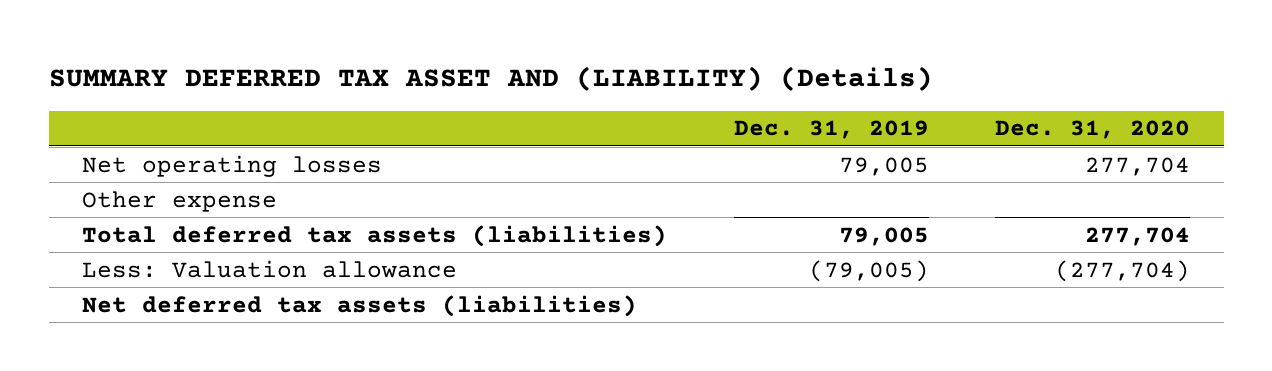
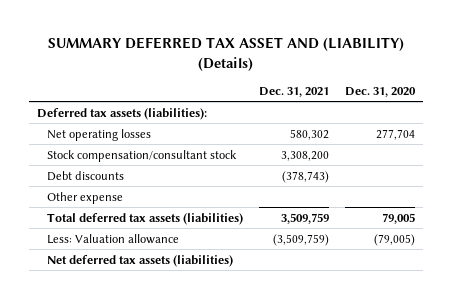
- | Dec. 31, 2019 | Dec. 31, 2020
+ | Dec. 31, 2021 | Dec. 31, 2020
+ Deferred tax assets (liabilities):
+ Stock compensation/consultant stock | 3,308,200 |
+ Debt discounts | (378,743) |
- Total deferred tax assets (liabilities) | 79,005 | 277,704
- Less: Valuation allowance | (79,005) | (277,704)
+ Total deferred tax assets (liabilities) | 3,509,759 | 79,005
+ Less: Valuation allowance | (3,509,759) | (79,005)

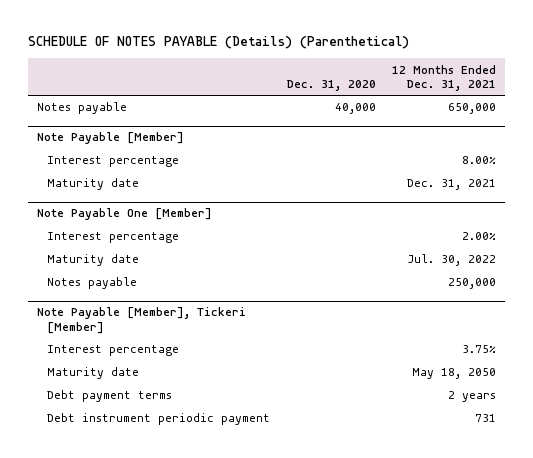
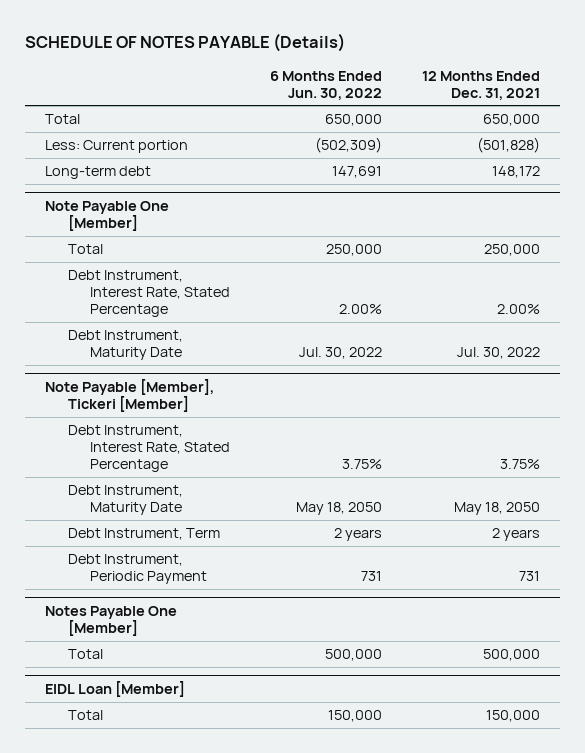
- SCHEDULE OF NOTES PAYABLE (Details) (Parenthetical)
+ SCHEDULE OF NOTES PAYABLE (Details)
- | Dec. 31, 2020 | 12 Months Ended Dec. 31, 2021
+ | 6 Months Ended Jun. 30, 2022 | 12 Months Ended Dec. 31, 2021
- Notes payable | 40,000 | 650,000
- Note Payable [Member]
- Interest percentage | | 8.00%
- Maturity date | | Dec. 31, 2021
+ Total | 650,000 | 650,000
+ Less: Current portion | (502,309) | (501,828)
+ Long-term debt | 147,691 | 148,172
@ Note Payable One [Member]
- Interest percentage | | 2.00%
- Maturity date | | Jul. 30, 2022
- Notes payable | | 250,000
+ Total | 250,000 | 250,000
+ Debt Instrument, Interest Rate, Stated Percentage | 2.00% | 2.00%
+ Debt Instrument, Maturity Date | Jul. 30, 2022 | Jul. 30, 2022
@ Note Payable [Member], Tickeri [Member]
- Interest percentage | | 3.75%
- Maturity date | | May 18, 2050
- Debt payment terms | | 2 years
- Debt instrument periodic payment | | 731
+ Debt Instrument, Interest Rate, Stated Percentage | 3.75% | 3.75%
+ Debt Instrument, Maturity Date | May 18, 2050 | May 18, 2050
+ Debt Instrument, Term | 2 years | 2 years
+ Debt Instrument, Periodic Payment | 731 | 731
+ Notes Payable One [Member]
+ Total | 500,000 | 500,000
+ EIDL Loan [Member]
+ Total | 150,000 | 150,000

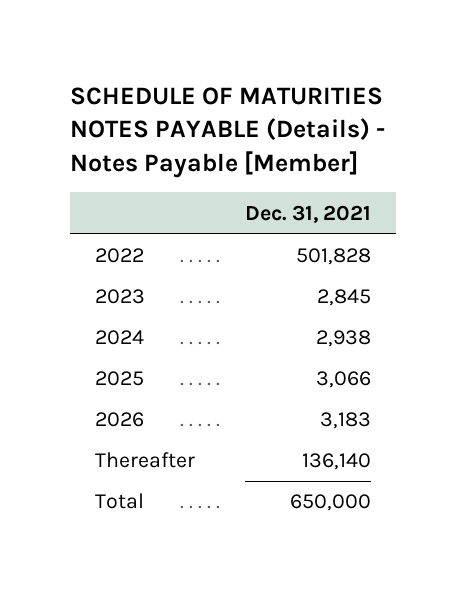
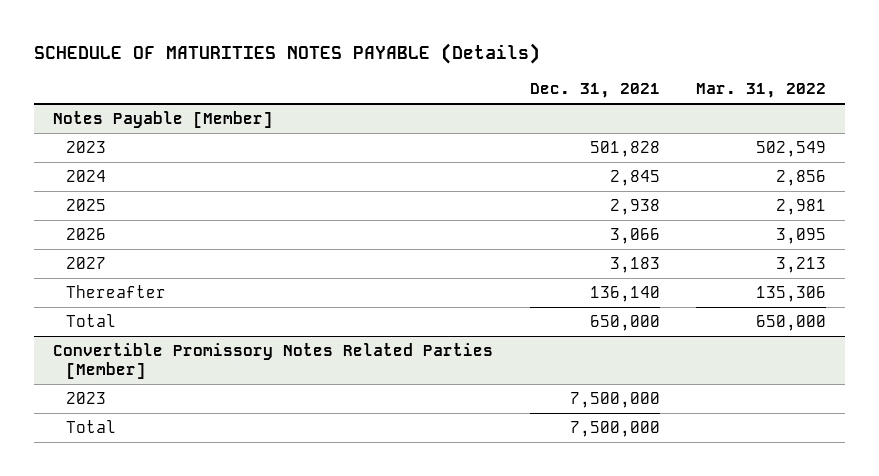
- SCHEDULE OF MATURITIES NOTES PAYABLE (Details) - Notes Payable [Member]
+ SCHEDULE OF MATURITIES NOTES PAYABLE (Details)
- | Dec. 31, 2021
+ | Dec. 31, 2021 | Mar. 31, 2022
- 2022 | 501,828
- 2023 | 2,845
- 2024 | 2,938
- 2025 | 3,066
- 2026 | 3,183
+ Notes Payable [Member]
+ 2023 | 501,828 | 502,549
+ 2024 | 2,845 | 2,856
+ 2025 | 2,938 | 2,981
+ 2026 | 3,066 | 3,095
+ 2027 | 3,183 | 3,213
+ Convertible Promissory Notes Related Parties [Member]
+ 2023 | 7,500,000 |
+ Total | 7,500,000 |

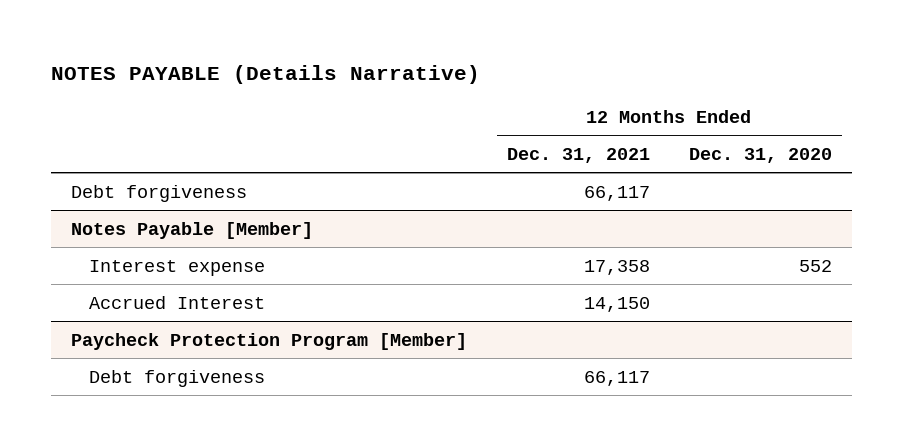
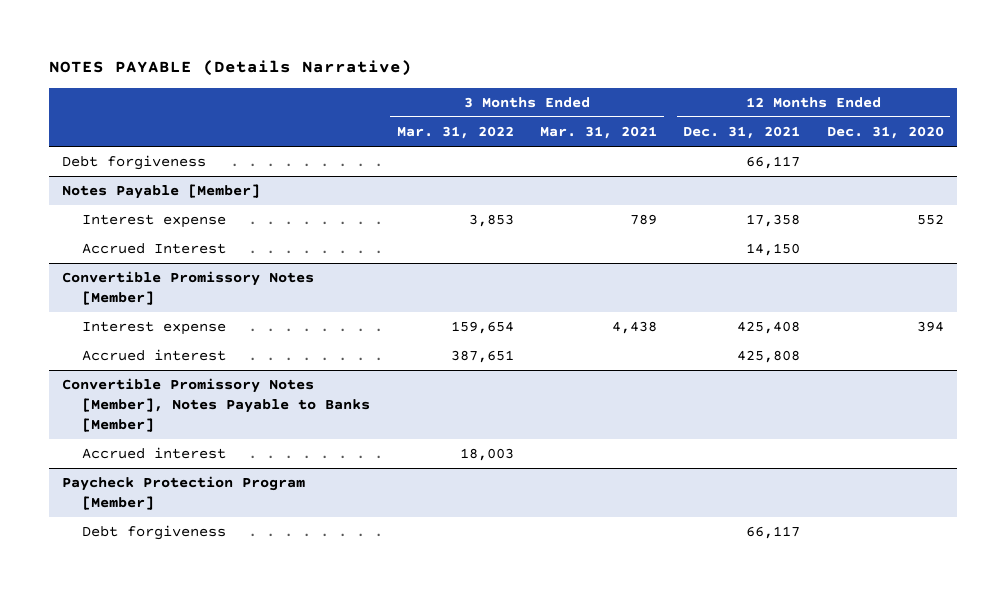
- | 12 Months Ended Dec. 31, 2021 | 12 Months Ended Dec. 31, 2020
+ | 3 Months Ended Mar. 31, 2022 | 3 Months Ended Mar. 31, 2021 | 12 Months Ended Dec. 31, 2021 | 12 Months Ended Dec. 31, 2020
+ Convertible Promissory Notes [Member]
+ Interest expense | 159,654 | 4,438 | 425,408 | 394
+ Accrued interest | 387,651 | | 425,808 |
+ Convertible Promissory Notes [Member], Notes Payable to Banks [Member]
+ Accrued interest | 18,003 | | |

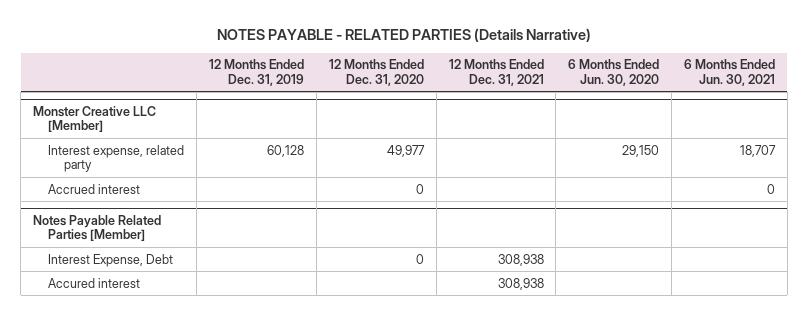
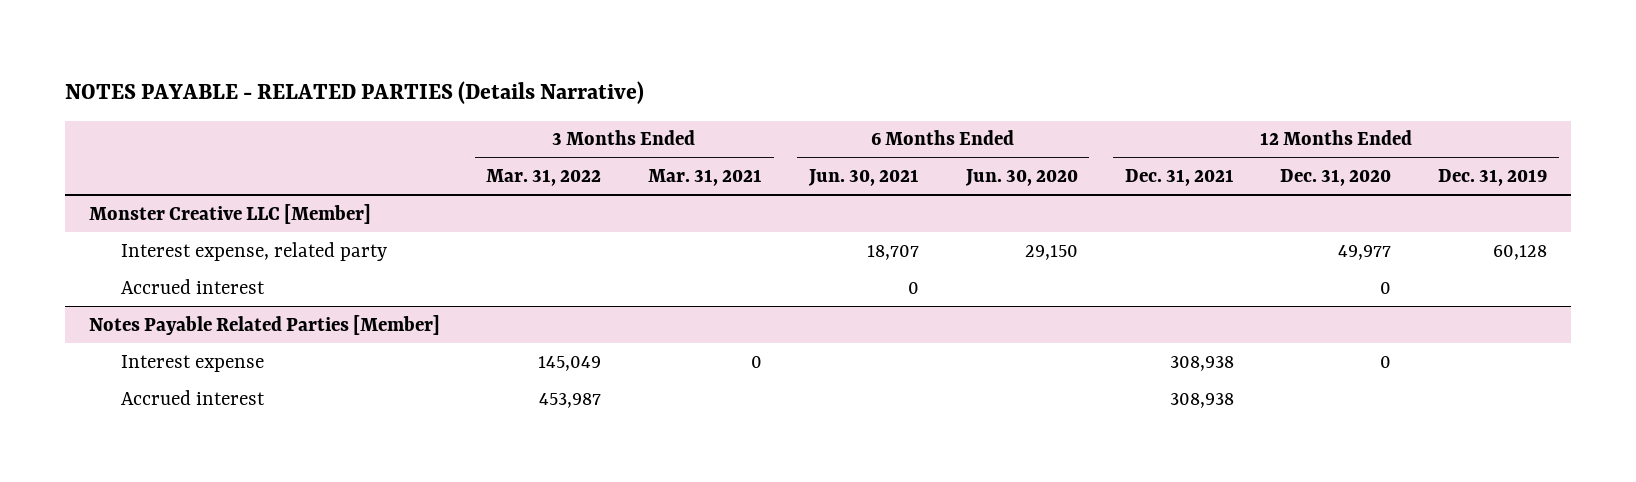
- | 12 Months Ended Dec. 31, 2019 | 12 Months Ended Dec. 31, 2020 | 12 Months Ended Dec. 31, 2021 | 6 Months Ended Jun. 30, 2020 | 6 Months Ended Jun. 30, 2021
+ | 3 Months Ended Mar. 31, 2022 | 3 Months Ended Mar. 31, 2021 | 6 Months Ended Jun. 30, 2021 | 6 Months Ended Jun. 30, 2020 | 12 Months Ended Dec. 31, 2021 | 12 Months Ended Dec. 31, 2020 | 12 Months Ended Dec. 31, 2019
@ Notes Payable Related Parties [Member]
- Interest Expense, Debt | | 0 | 308,938 | |
- Accured interest | | | 308,938 | |
+ Interest expense | 145,049 | 0 | | | 308,938 | 0 |
+ Accrued interest | 453,987 | | | | 308,938 | |

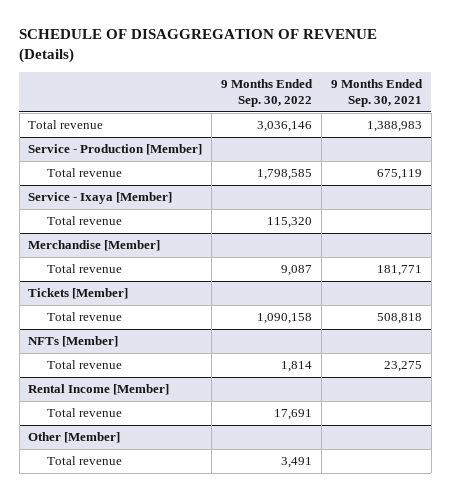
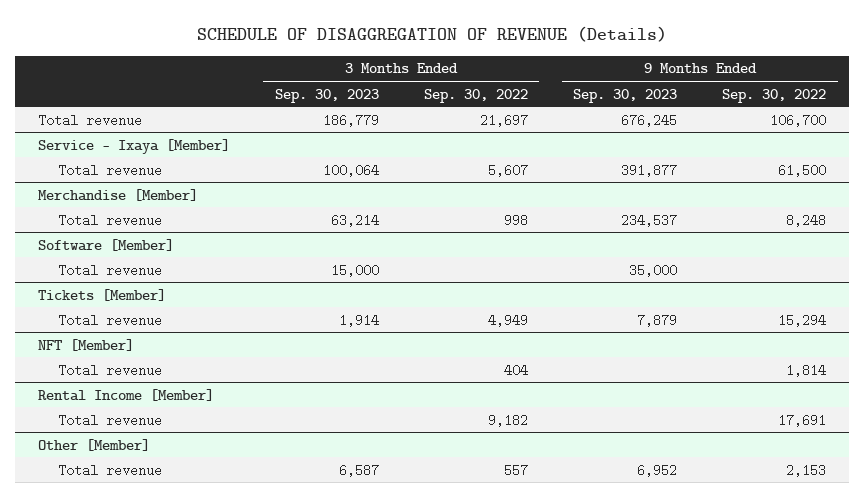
- | 9 Months Ended Sep. 30, 2022 | 9 Months Ended Sep. 30, 2021
+ | 3 Months Ended Sep. 30, 2023 | 3 Months Ended Sep. 30, 2022 | 9 Months Ended Sep. 30, 2023 | 9 Months Ended Sep. 30, 2022
- Total revenue | 3,036,146 | 1,388,983
- Service - Production [Member]
- Total revenue | 1,798,585 | 675,119
+ Total revenue | 186,779 | 21,697 | 676,245 | 106,700
@ Service - Ixaya [Member]
- Total revenue | 115,320 |
+ Total revenue | 100,064 | 5,607 | 391,877 | 61,500
@ Merchandise [Member]
- Total revenue | 9,087 | 181,771
+ Total revenue | 63,214 | 998 | 234,537 | 8,248
+ Software [Member]
+ Total revenue | 15,000 | | 35,000 |
@ Tickets [Member]
- Total revenue | 1,090,158 | 508,818
- NFTs [Member]
@ Tickets [Member]
+ Total revenue | 1,914 | 4,949 | 7,879 | 15,294
+ NFT [Member]
@ Other [Member]
- Total revenue | 3,491 |
+ Total revenue | 6,587 | 557 | 6,952 | 2,153

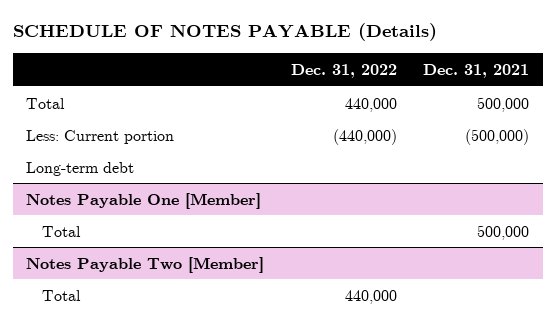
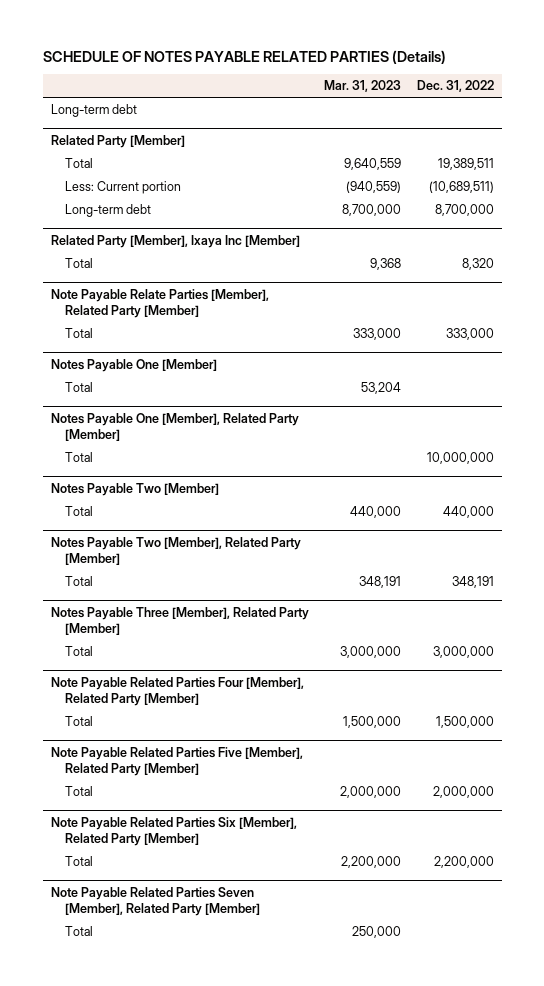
- SCHEDULE OF NOTES PAYABLE (Details)
+ SCHEDULE OF NOTES PAYABLE RELATED PARTIES (Details)
- | Dec. 31, 2022 | Dec. 31, 2021
+ | Mar. 31, 2023 | Dec. 31, 2022
- Total | 440,000 | 500,000
- Less: Current portion | (440,000) | (500,000)
+ Related Party [Member]
+ Total | 9,640,559 | 19,389,511
+ Less: Current portion | (940,559) | (10,689,511)
+ Long-term debt | 8,700,000 | 8,700,000
+ Related Party [Member], Ixaya Inc [Member]
+ Total | 9,368 | 8,320
+ Note Payable Relate Parties [Member], Related Party [Member]
+ Total | 333,000 | 333,000
+ Notes Payable One [Member], Related Party [Member]
+ Total | | 10,000,000
+ Notes Payable Two [Member], Related Party [Member]
+ Total | 348,191 | 348,191
+ Notes Payable Three [Member], Related Party [Member]
+ Total | 3,000,000 | 3,000,000
+ Note Payable Related Parties Four [Member], Related Party [Member]
+ Total | 1,500,000 | 1,500,000
+ Note Payable Related Parties Five [Member], Related Party [Member]
+ Total | 2,000,000 | 2,000,000
+ Note Payable Related Parties Six [Member], Related Party [Member]
+ Total | 2,200,000 | 2,200,000
+ Note Payable Related Parties Seven [Member], Related Party [Member]
+ Total | 250,000 |

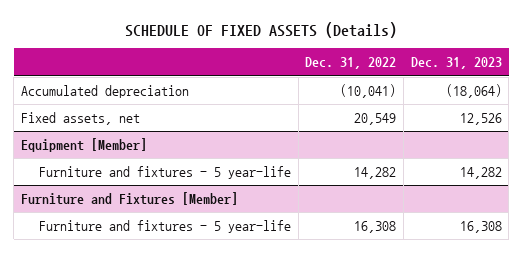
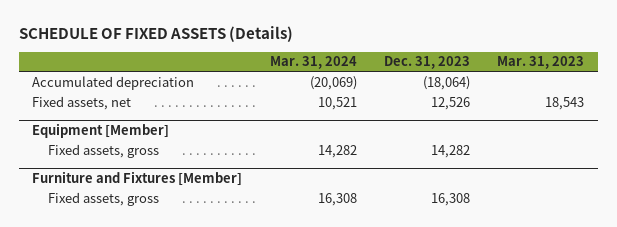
- | Dec. 31, 2022 | Dec. 31, 2023
+ | Mar. 31, 2024 | Dec. 31, 2023 | Mar. 31, 2023
@ Equipment [Member]
- Furniture and fixtures - 5 year-life | 14,282 | 14,282
+ Fixed assets, gross | 14,282 | 14,282 |
@ Furniture and Fixtures [Member]
- Furniture and fixtures - 5 year-life | 16,308 | 16,308
+ Fixed assets, gross | 16,308 | 16,308 |

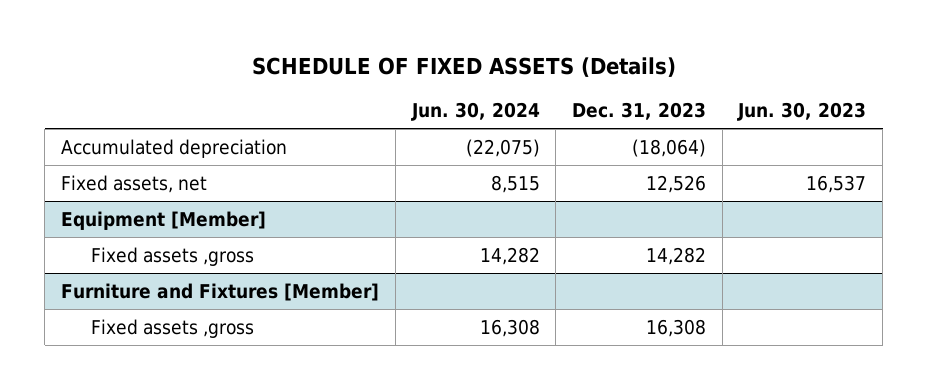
- | Mar. 31, 2024 | Dec. 31, 2023 | Mar. 31, 2023
+ | Jun. 30, 2024 | Dec. 31, 2023 | Jun. 30, 2023
@ Equipment [Member]
- Fixed assets, gross | 14,282 | 14,282 |
+ Fixed assets ,gross | 14,282 | 14,282 |
@ Furniture and Fixtures [Member]
- Fixed assets, gross | 16,308 | 16,308 |
+ Fixed assets ,gross | 16,308 | 16,308 |

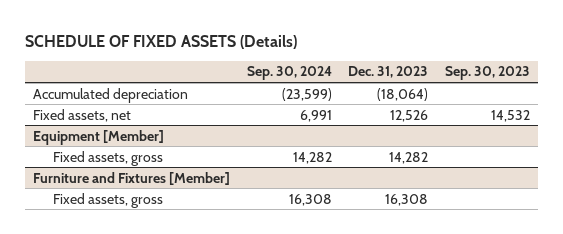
- | Jun. 30, 2024 | Dec. 31, 2023 | Jun. 30, 2023
+ | Sep. 30, 2024 | Dec. 31, 2023 | Sep. 30, 2023
@ Equipment [Member]
- Fixed assets ,gross | 14,282 | 14,282 |
+ Fixed assets, gross | 14,282 | 14,282 |
@ Furniture and Fixtures [Member]
- Fixed assets ,gross | 16,308 | 16,308 |
+ Fixed assets, gross | 16,308 | 16,308 |

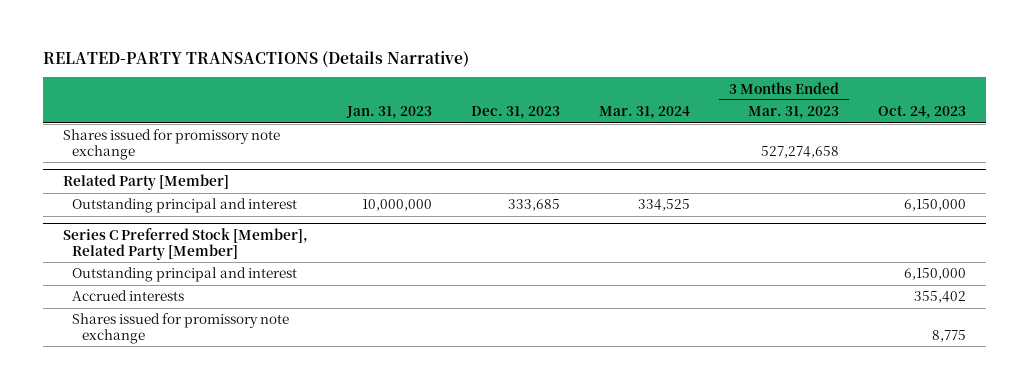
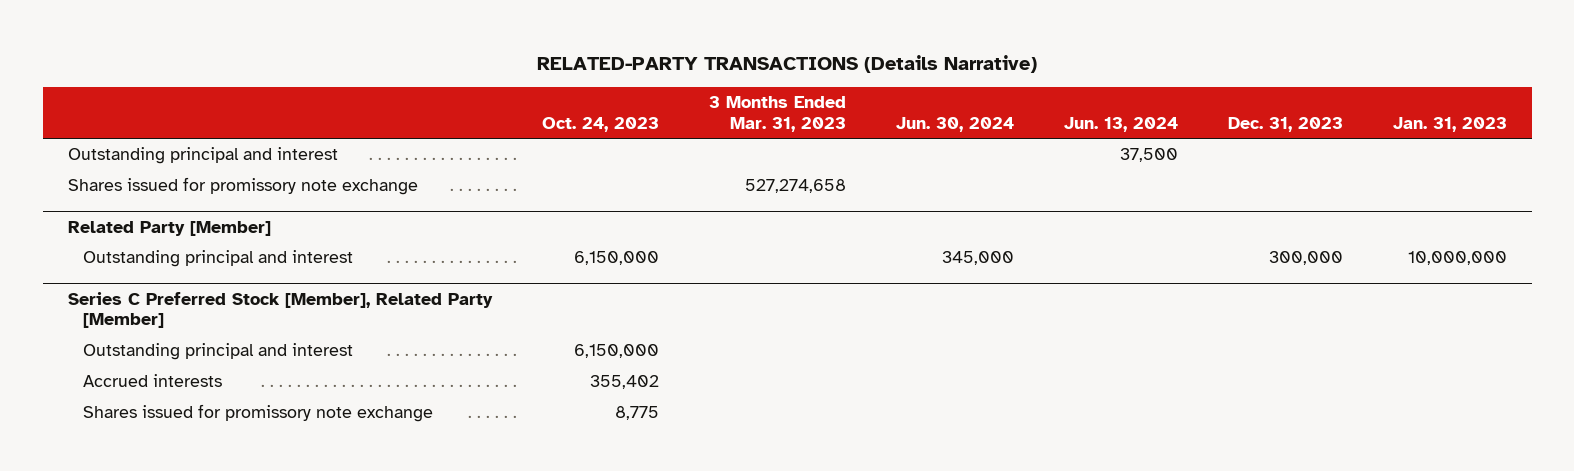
- | Jan. 31, 2023 | Dec. 31, 2023 | Mar. 31, 2024 | 3 Months Ended Mar. 31, 2023 | Oct. 24, 2023
+ | Oct. 24, 2023 | 3 Months Ended Mar. 31, 2023 | Jun. 30, 2024 | Jun. 13, 2024 | Dec. 31, 2023 | Jan. 31, 2023
+ Outstanding principal and interest | | | | 37,500 | |
@ Related Party [Member]
- Outstanding principal and interest | 10,000,000 | 333,685 | 334,525 | | 6,150,000
+ Outstanding principal and interest | 6,150,000 | | 345,000 | | 300,000 | 10,000,000

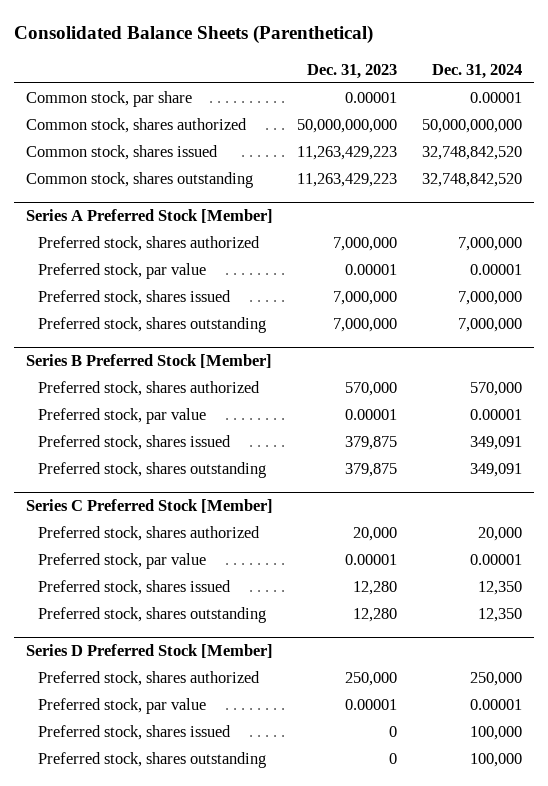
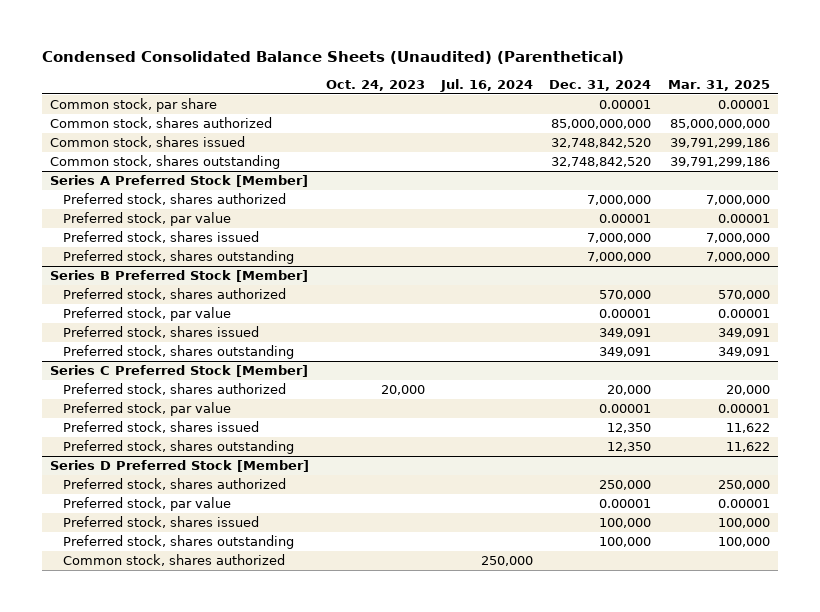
- Consolidated Balance Sheets (Parenthetical)
+ Condensed Consolidated Balance Sheets (Unaudited) (Parenthetical)
- | Dec. 31, 2023 | Dec. 31, 2024
+ | Oct. 24, 2023 | Jul. 16, 2024 | Dec. 31, 2024 | Mar. 31, 2025
- Common stock, shares authorized | 50,000,000,000 | 50,000,000,000
+ Common stock, shares authorized | | | 85,000,000,000 | 85,000,000,000
@ Series D Preferred Stock [Member]
+ Common stock, shares authorized | | 250,000 | |

